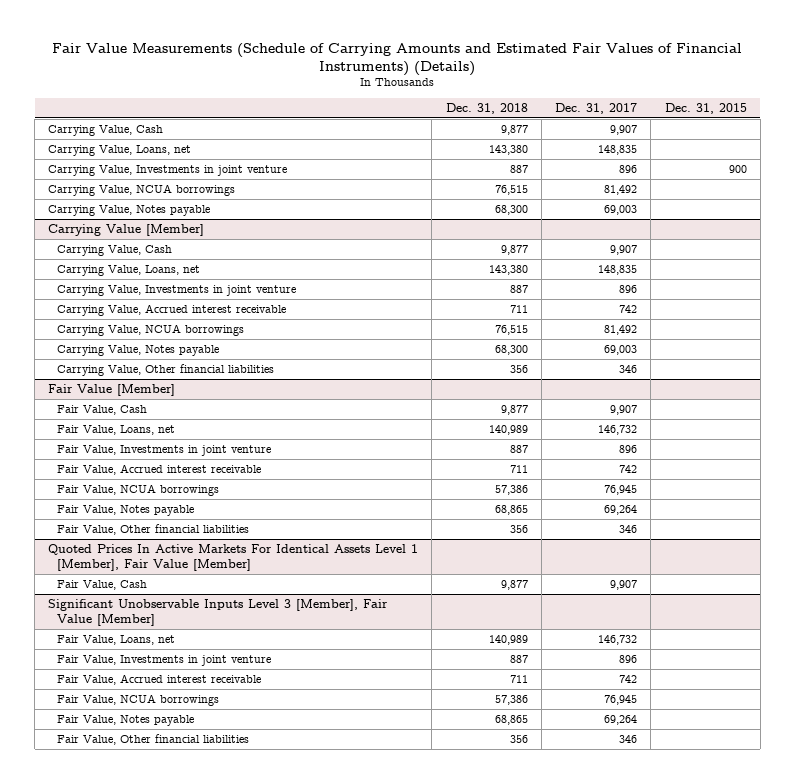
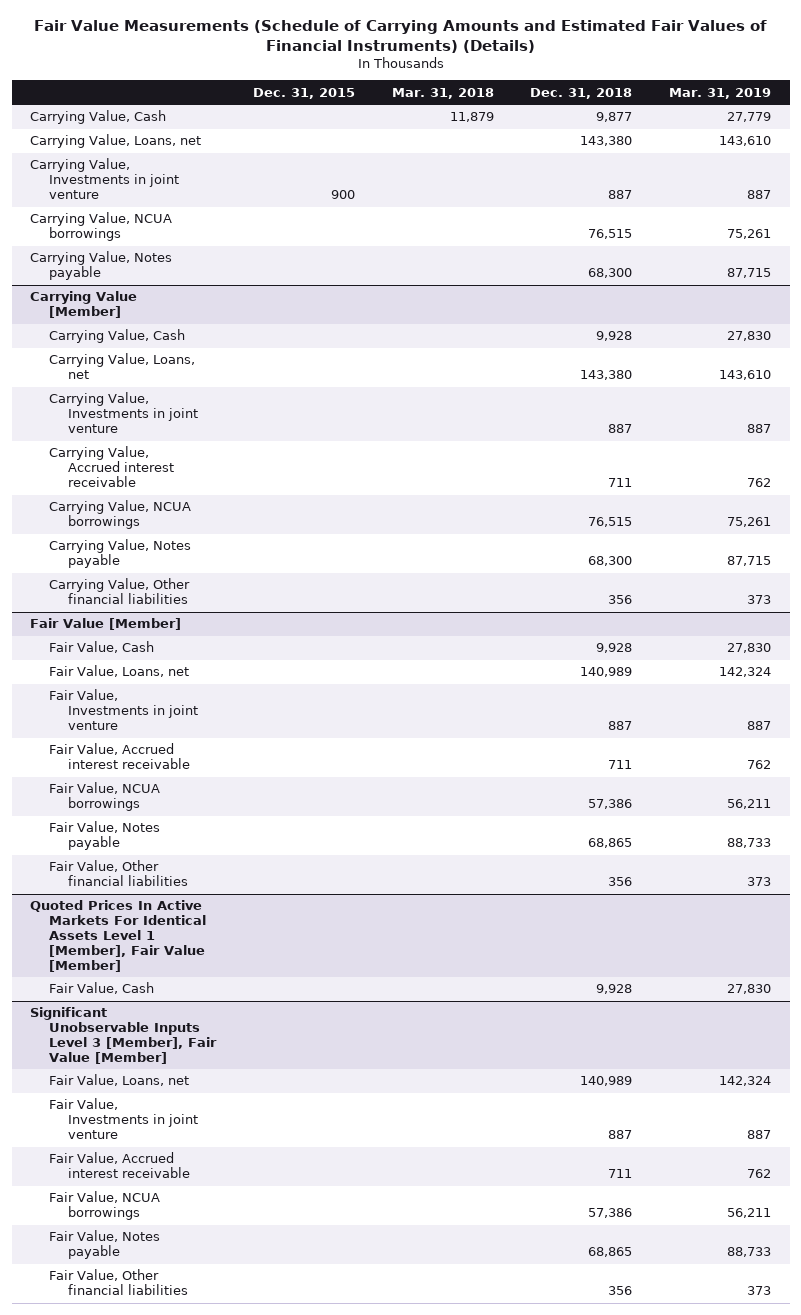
- | Dec. 31, 2018 | Dec. 31, 2017 | Dec. 31, 2015
+ | Dec. 31, 2015 | Mar. 31, 2018 | Dec. 31, 2018 | Mar. 31, 2019
@ Carrying Value [Member]
- Carrying Value, Cash | 9,877 | 9,907 |
+ Carrying Value, Cash | | | 9,928 | 27,830
@ Fair Value [Member]
- Fair Value, Cash | 9,877 | 9,907 |
+ Fair Value, Cash | | | 9,928 | 27,830
@ Quoted Prices In Active Markets For Identical Assets Level 1 [Member], Fair Value [Member]
- Fair Value, Cash | 9,877 | 9,907 |
+ Fair Value, Cash | | | 9,928 | 27,830

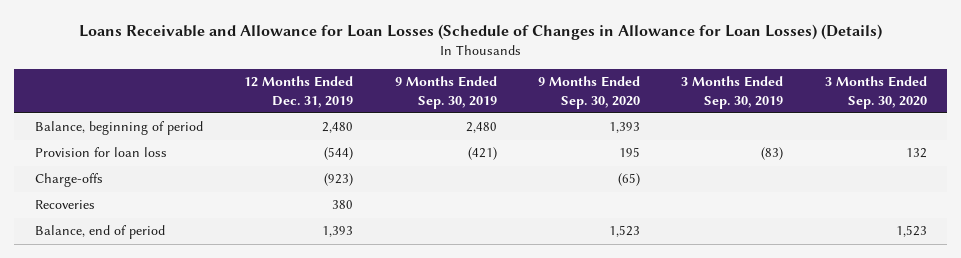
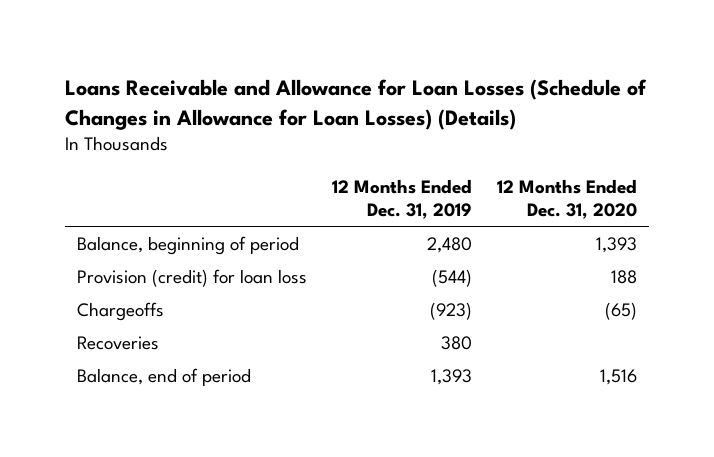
- | 12 Months Ended Dec. 31, 2019 | 9 Months Ended Sep. 30, 2019 | 9 Months Ended Sep. 30, 2020 | 3 Months Ended Sep. 30, 2019 | 3 Months Ended Sep. 30, 2020
+ | 12 Months Ended Dec. 31, 2019 | 12 Months Ended Dec. 31, 2020
- Provision for loan loss | (544) | (421) | 195 | (83) | 132
- Charge-offs | (923) | | (65) | |
+ Provision (credit) for loan loss | (544) | 188
+ Chargeoffs | (923) | (65)

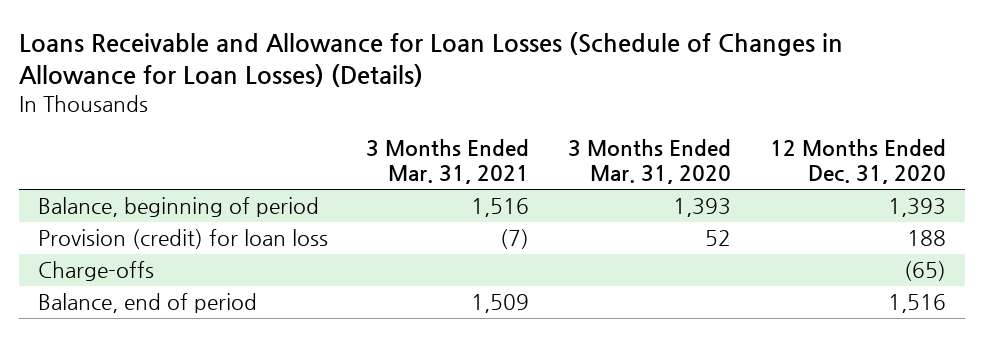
- | 12 Months Ended Dec. 31, 2019 | 12 Months Ended Dec. 31, 2020
+ | 3 Months Ended Mar. 31, 2021 | 3 Months Ended Mar. 31, 2020 | 12 Months Ended Dec. 31, 2020
- Chargeoffs | (923) | (65)
- Recoveries | 380 |
+ Charge-offs | | | (65)

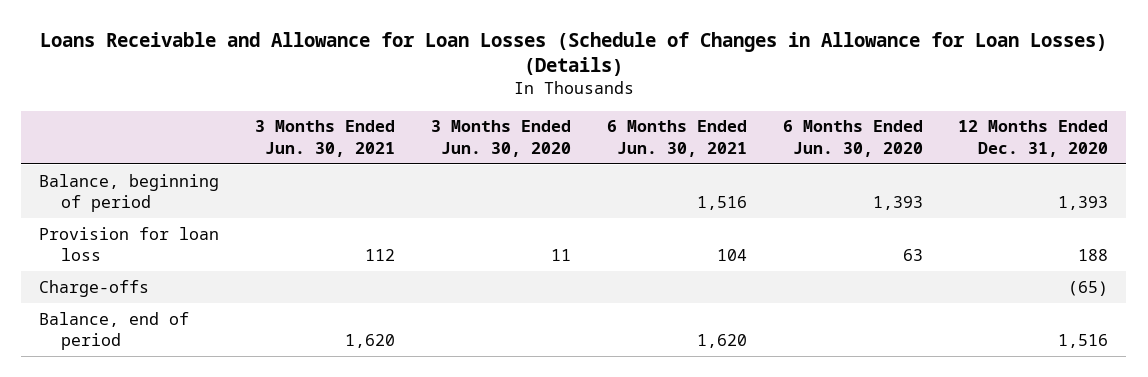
- | 3 Months Ended Mar. 31, 2021 | 3 Months Ended Mar. 31, 2020 | 12 Months Ended Dec. 31, 2020
+ | 3 Months Ended Jun. 30, 2021 | 3 Months Ended Jun. 30, 2020 | 6 Months Ended Jun. 30, 2021 | 6 Months Ended Jun. 30, 2020 | 12 Months Ended Dec. 31, 2020
- Provision (credit) for loan loss | (7) | 52 | 188
+ Provision for loan loss | 112 | 11 | 104 | 63 | 188

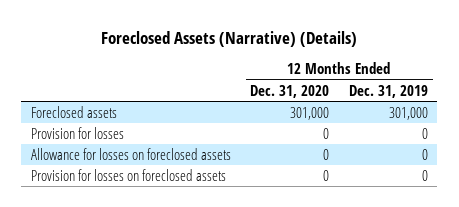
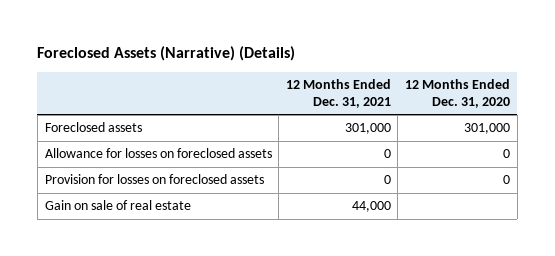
- | 12 Months Ended Dec. 31, 2020 | 12 Months Ended Dec. 31, 2019
+ | 12 Months Ended Dec. 31, 2021 | 12 Months Ended Dec. 31, 2020
- Provision for losses | 0 | 0
+ Gain on sale of real estate | 44,000 |

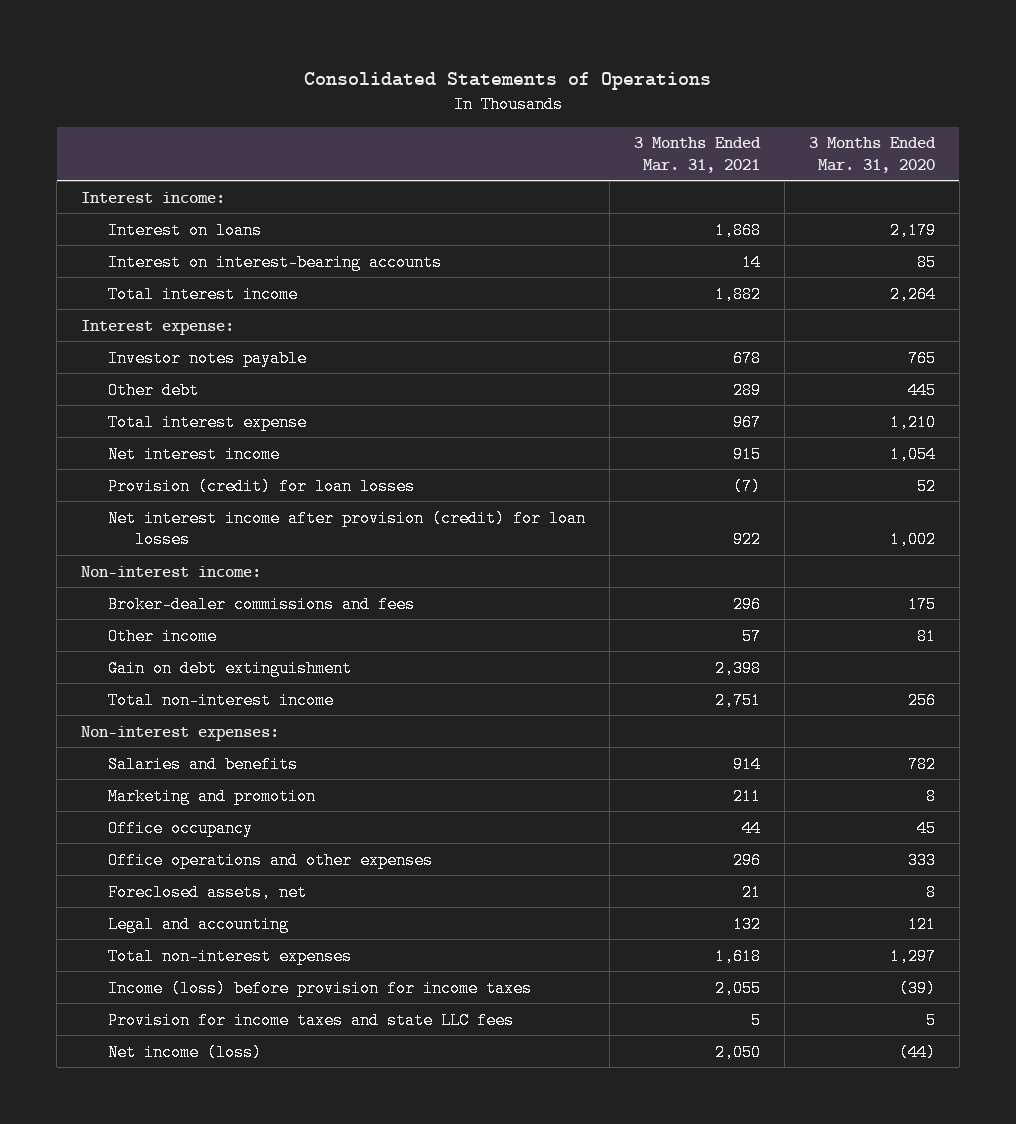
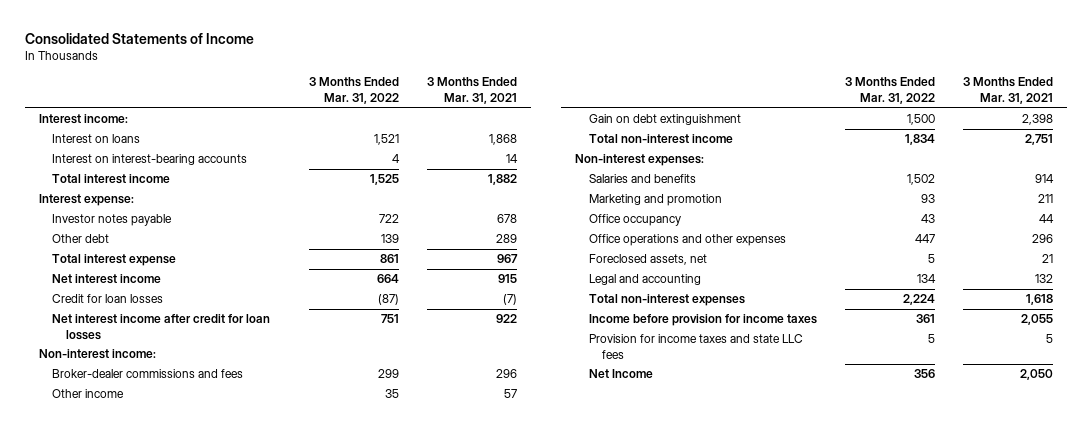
- Consolidated Statements of Operations
+ Consolidated Statements of Income
- | 3 Months Ended Mar. 31, 2021 | 3 Months Ended Mar. 31, 2020
+ | 3 Months Ended Mar. 31, 2022 | 3 Months Ended Mar. 31, 2021
- Provision (credit) for loan losses | (7) | 52
- Net interest income after provision (credit) for loan losses | 922 | 1,002
+ Credit for loan losses | (87) | (7)
+ Net interest income after credit for loan losses | 751 | 922
- Income (loss) before provision for income taxes | 2,055 | (39)
+ Income before provision for income taxes | 361 | 2,055
- Net income (loss) | 2,050 | (44)
+ Net Income | 356 | 2,050

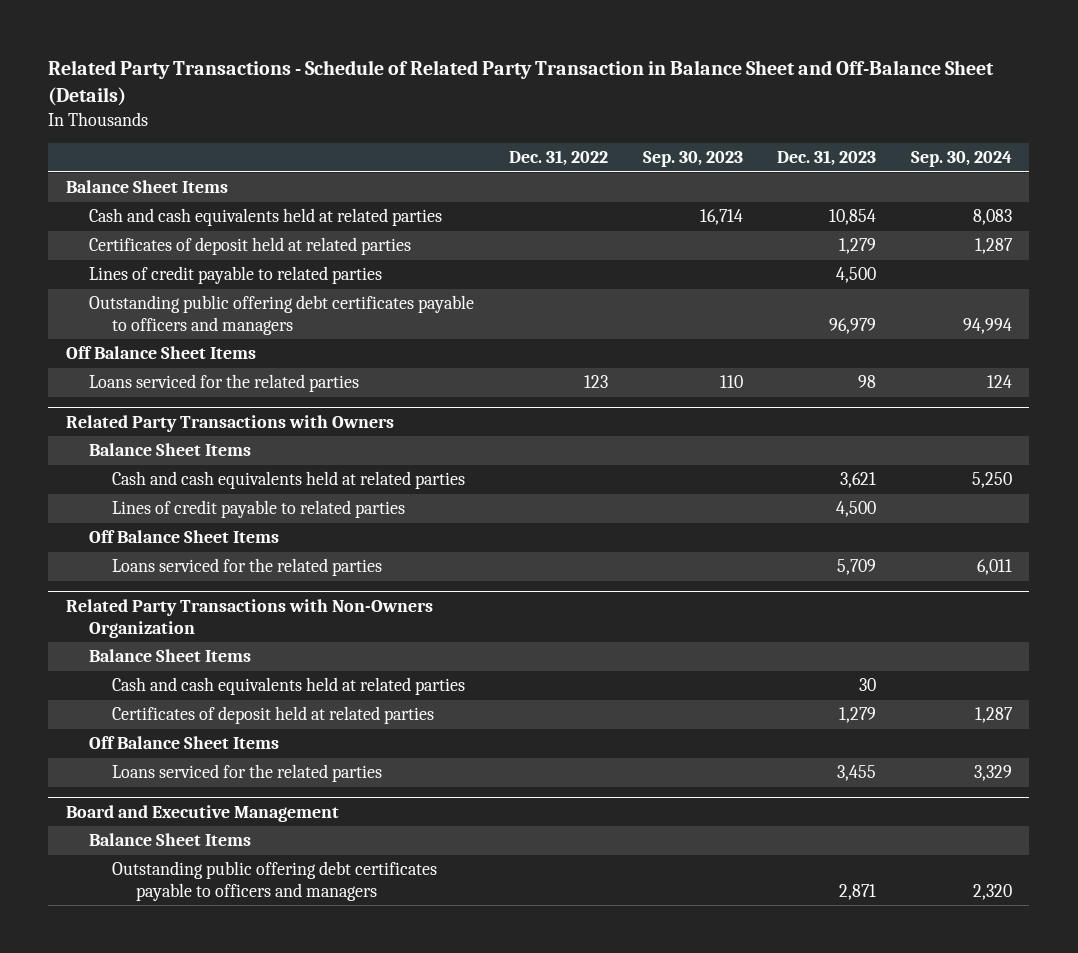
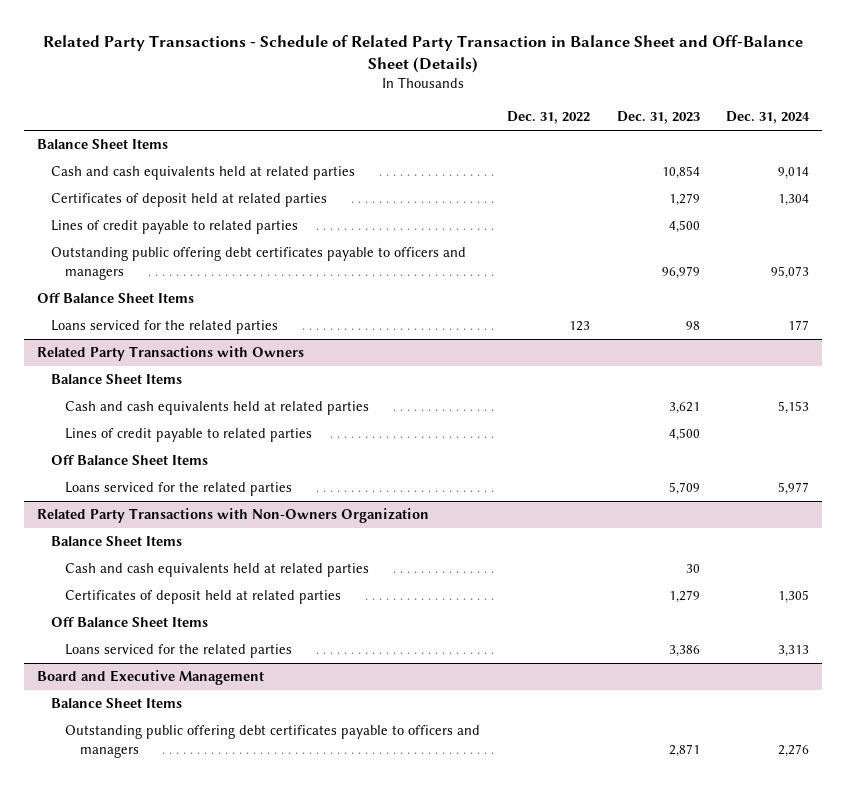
- | Dec. 31, 2022 | Sep. 30, 2023 | Dec. 31, 2023 | Sep. 30, 2024
+ | Dec. 31, 2022 | Dec. 31, 2023 | Dec. 31, 2024
@ Related Party Transactions with Non-Owners Organization
- Loans serviced for the related parties | | | 3,455 | 3,329
+ Loans serviced for the related parties | | 3,386 | 3,313

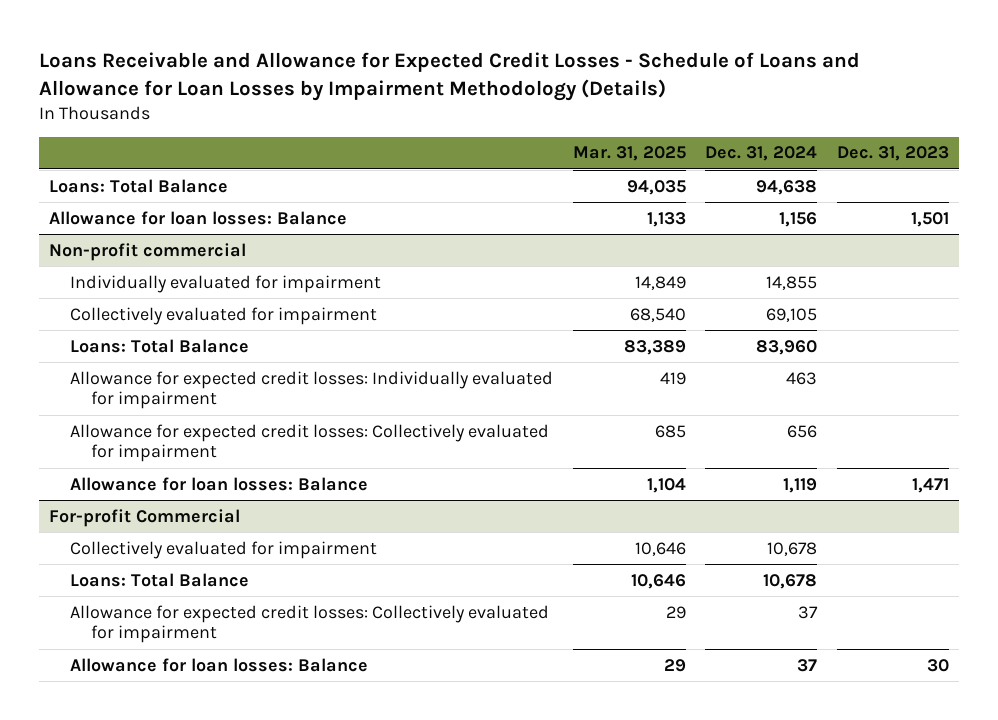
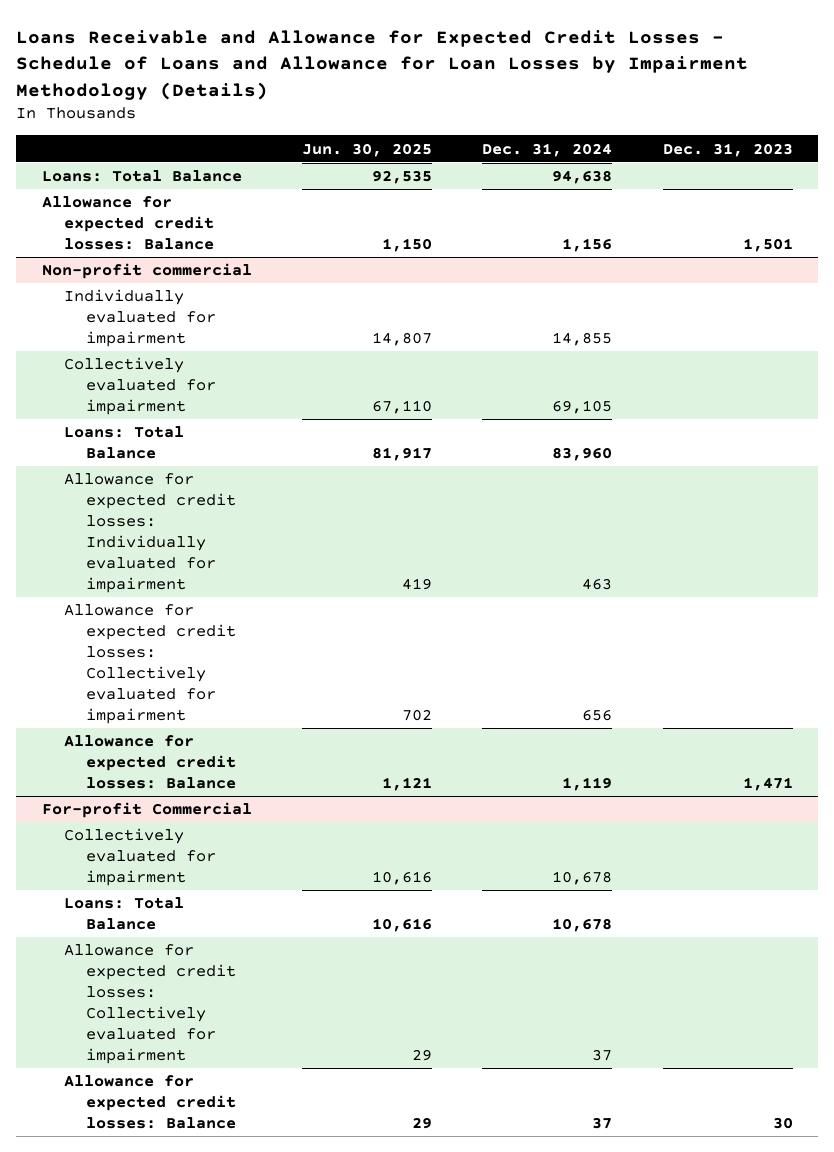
- | Mar. 31, 2025 | Dec. 31, 2024 | Dec. 31, 2023
+ | Jun. 30, 2025 | Dec. 31, 2024 | Dec. 31, 2023
- Allowance for loan losses: Balance | 1,133 | 1,156 | 1,501
+ Allowance for expected credit losses: Balance | 1,150 | 1,156 | 1,501
@ Non-profit commercial
- Allowance for loan losses: Balance | 1,104 | 1,119 | 1,471
+ Allowance for expected credit losses: Balance | 1,121 | 1,119 | 1,471
@ For-profit Commercial
- Allowance for loan losses: Balance | 29 | 37 | 30
+ Allowance for expected credit losses: Balance | 29 | 37 | 30

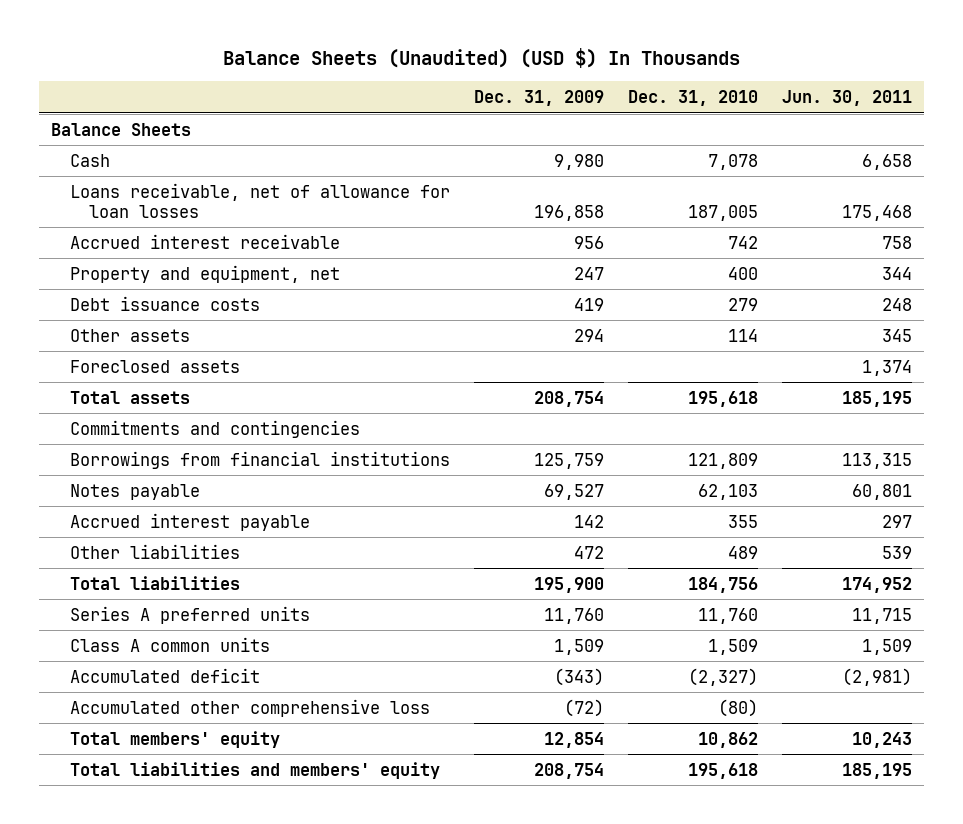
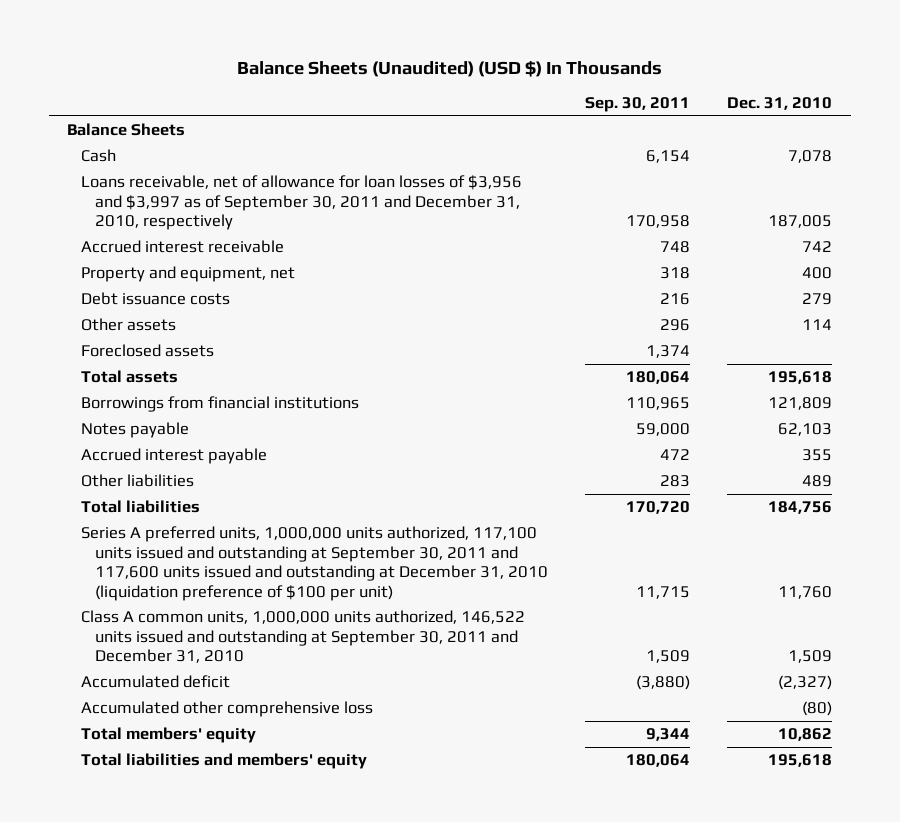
- | Dec. 31, 2009 | Dec. 31, 2010 | Jun. 30, 2011
+ | Sep. 30, 2011 | Dec. 31, 2010
- Loans receivable, net of allowance for loan losses | 196,858 | 187,005 | 175,468
+ Loans receivable, net of allowance for loan losses of $3,956 and $3,997 as of September 30, 2011 and December 31, 2010, respectively | 170,958 | 187,005
- Commitments and contingencies
- Series A preferred units | 11,760 | 11,760 | 11,715
- Class A common units | 1,509 | 1,509 | 1,509
+ Series A preferred units, 1,000,000 units authorized, 117,100 units issued and outstanding at September 30, 2011 and 117,600 units issued and outstanding at December 31, 2010 (liquidation preference of $100 per unit) | 11,715 | 11,760
+ Class A common units, 1,000,000 units authorized, 146,522 units issued and outstanding at September 30, 2011 and December 31, 2010 | 1,509 | 1,509

